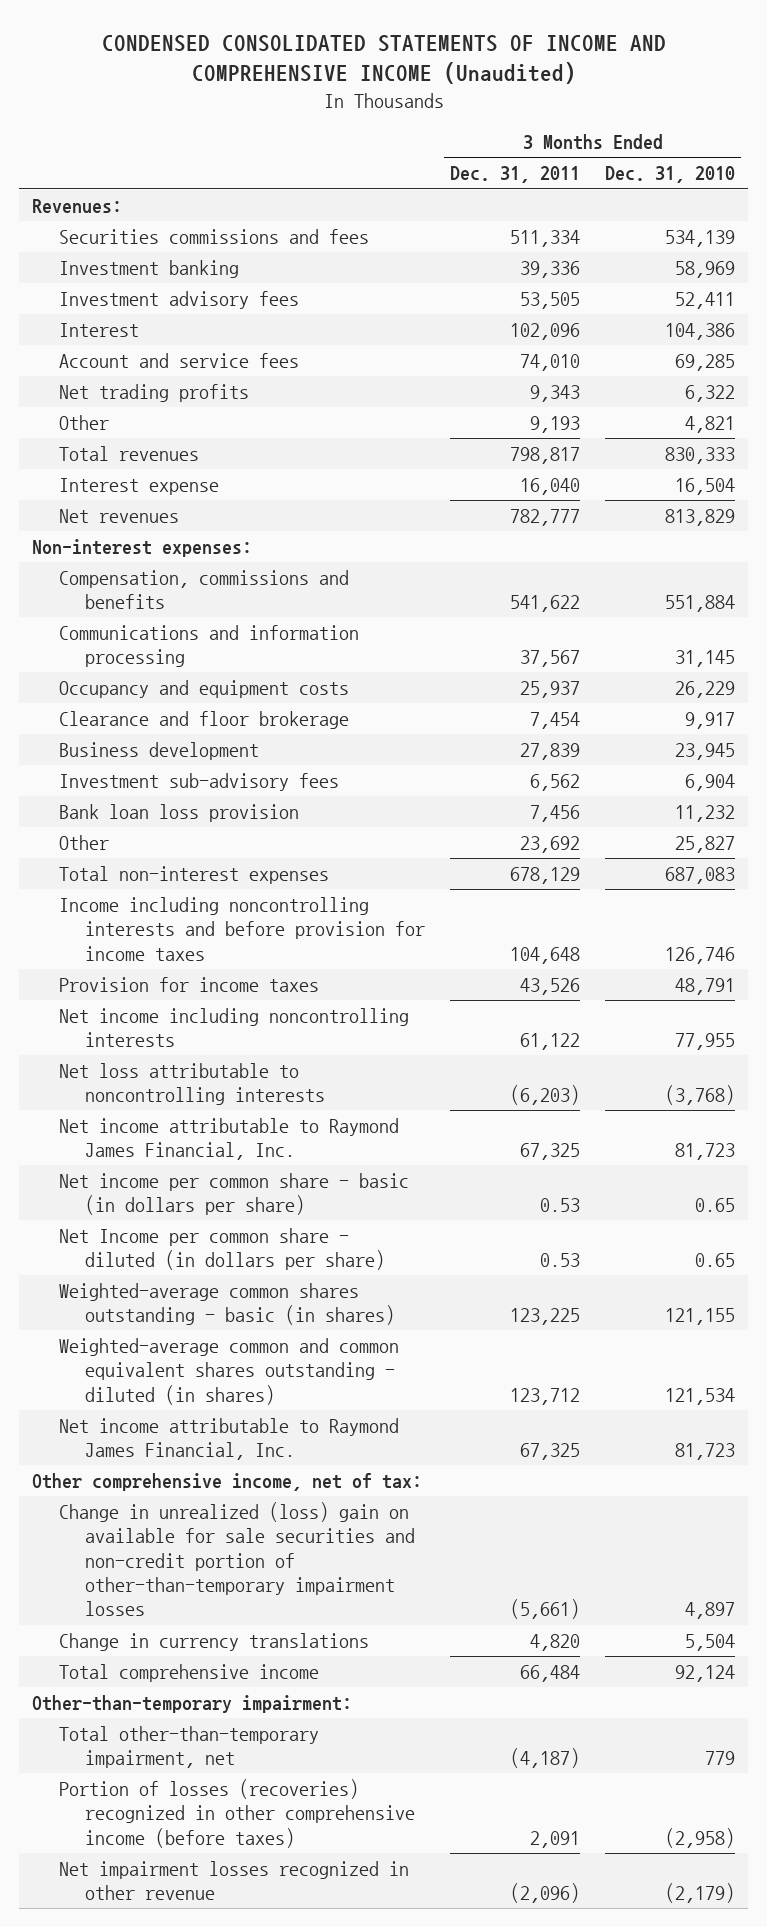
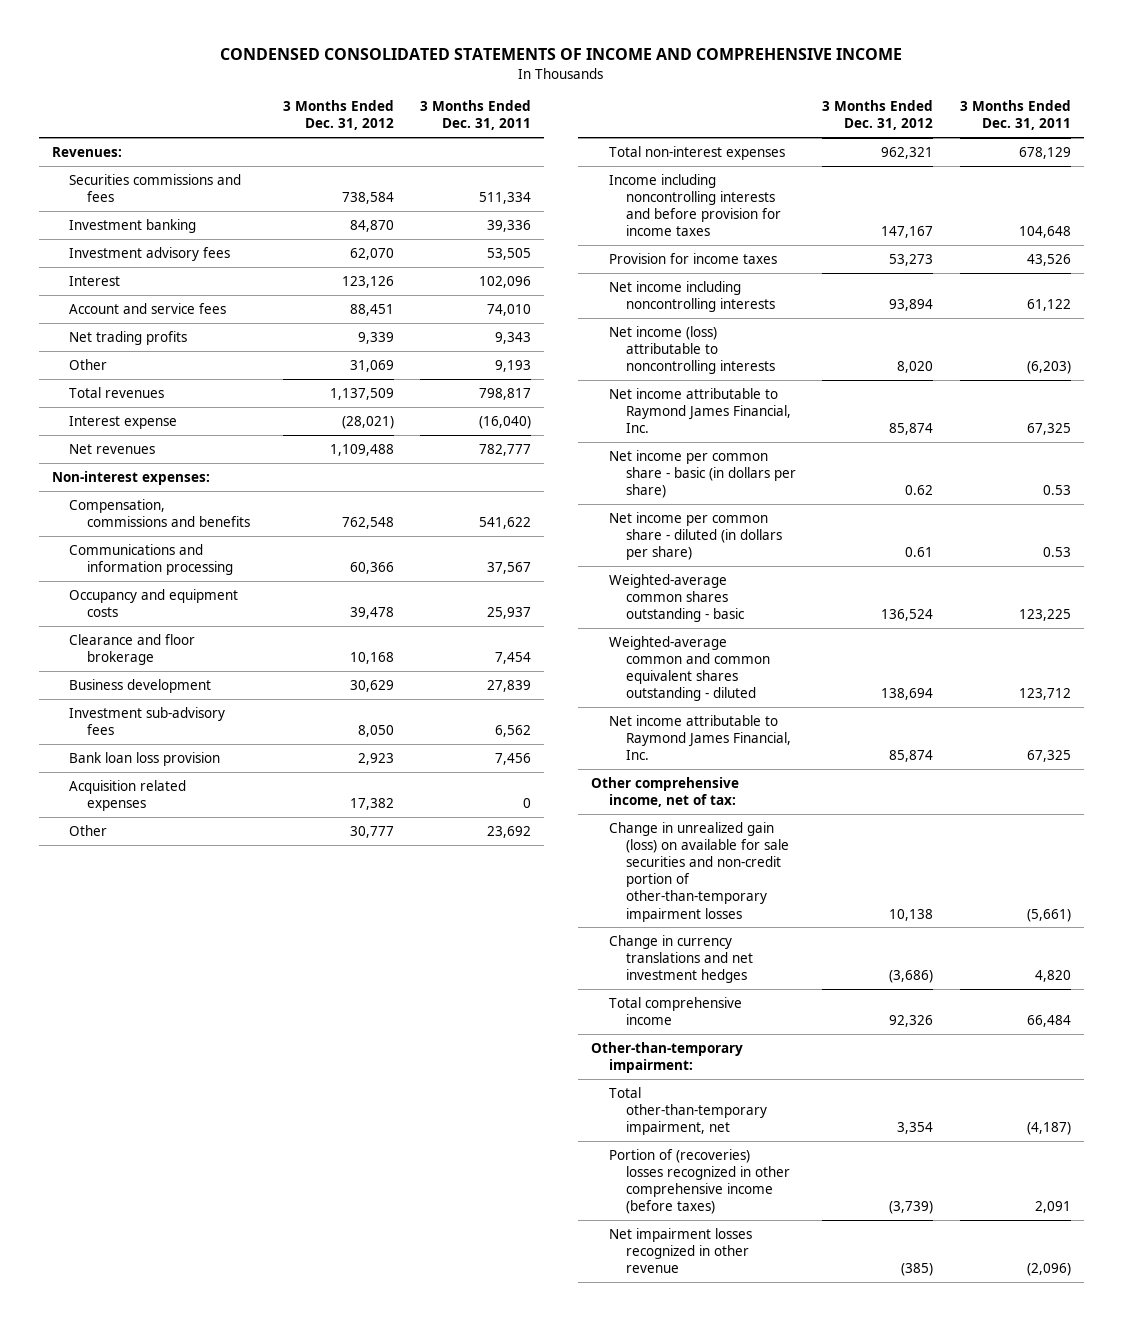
- CONDENSED CONSOLIDATED STATEMENTS OF INCOME AND COMPREHENSIVE INCOME (Unaudited)
+ CONDENSED CONSOLIDATED STATEMENTS OF INCOME AND COMPREHENSIVE INCOME
- | 3 Months Ended Dec. 31, 2011 | 3 Months Ended Dec. 31, 2010
+ | 3 Months Ended Dec. 31, 2012 | 3 Months Ended Dec. 31, 2011
- Interest expense | 16,040 | 16,504
+ Interest expense | (28,021) | (16,040)
+ Acquisition related expenses | 17,382 | 0
- Net loss attributable to noncontrolling interests | (6,203) | (3,768)
+ Net income (loss) attributable to noncontrolling interests | 8,020 | (6,203)
- Net Income per common share - diluted (in dollars per share) | 0.53 | 0.65
- Weighted-average common shares outstanding - basic (in shares) | 123,225 | 121,155
- Weighted-average common and common equivalent shares outstanding - diluted (in shares) | 123,712 | 121,534
+ Net income per common share - diluted (in dollars per share) | 0.61 | 0.53
+ Weighted-average common shares outstanding - basic | 136,524 | 123,225
+ Weighted-average common and common equivalent shares outstanding - diluted | 138,694 | 123,712
- Change in unrealized (loss) gain on available for sale securities and non-credit portion of other-than-temporary impairment losses | (5,661) | 4,897
- Change in currency translations | 4,820 | 5,504
+ Change in unrealized gain (loss) on available for sale securities and non-credit portion of other-than-temporary impairment losses | 10,138 | (5,661)
+ Change in currency translations and net investment hedges | (3,686) | 4,820
- Portion of losses (recoveries) recognized in other comprehensive income (before taxes) | 2,091 | (2,958)
+ Portion of (recoveries) losses recognized in other comprehensive income (before taxes) | (3,739) | 2,091

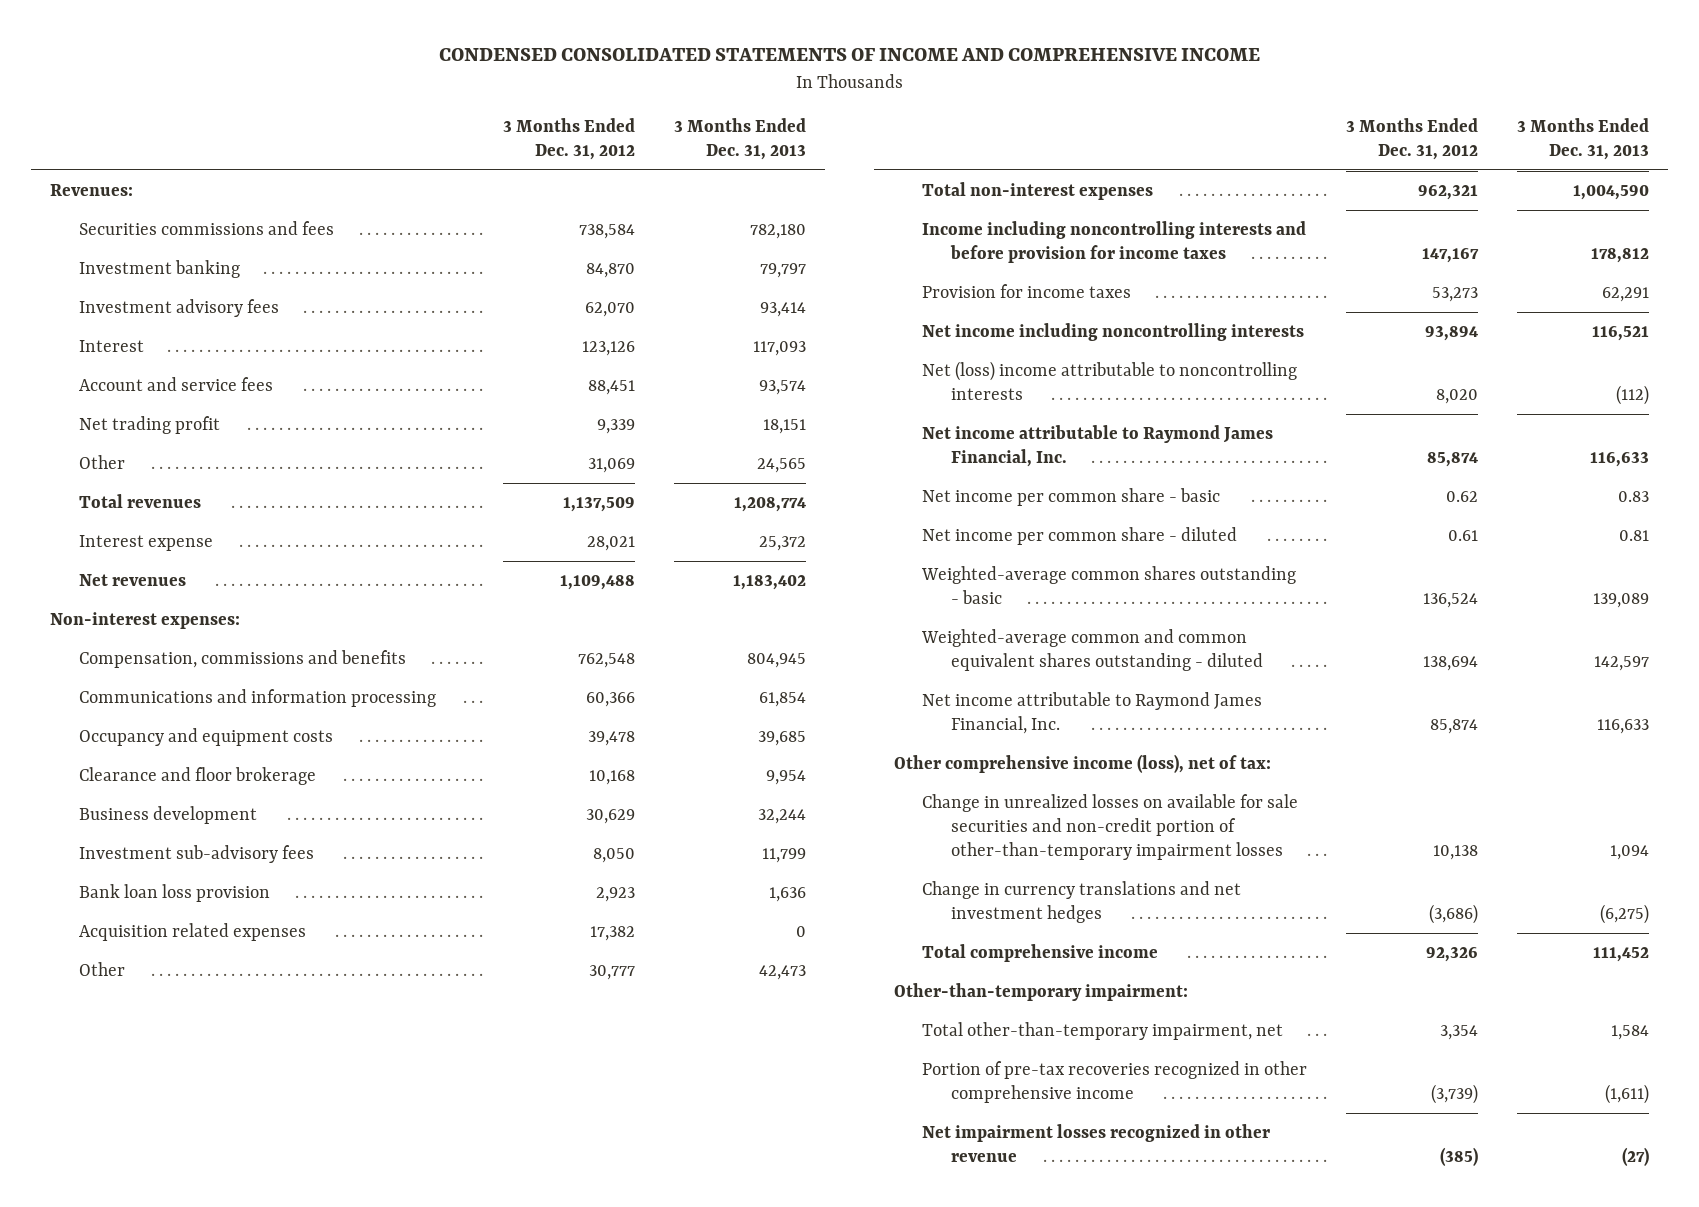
- | 3 Months Ended Dec. 31, 2012 | 3 Months Ended Dec. 31, 2011
+ | 3 Months Ended Dec. 31, 2012 | 3 Months Ended Dec. 31, 2013
- Net trading profits | 9,339 | 9,343
+ Net trading profit | 9,339 | 18,151
- Interest expense | (28,021) | (16,040)
+ Interest expense | 28,021 | 25,372
- Net income (loss) attributable to noncontrolling interests | 8,020 | (6,203)
+ Net (loss) income attributable to noncontrolling interests | 8,020 | (112)
- Net income per common share - basic (in dollars per share) | 0.62 | 0.53
- Net income per common share - diluted (in dollars per share) | 0.61 | 0.53
+ Net income per common share - basic | 0.62 | 0.83
+ Net income per common share - diluted | 0.61 | 0.81
- Other comprehensive income, net of tax:
- Change in unrealized gain (loss) on available for sale securities and non-credit portion of other-than-temporary impairment losses | 10,138 | (5,661)
+ Other comprehensive income (loss), net of tax:
+ Change in unrealized losses on available for sale securities and non-credit portion of other-than-temporary impairment losses | 10,138 | 1,094
- Portion of (recoveries) losses recognized in other comprehensive income (before taxes) | (3,739) | 2,091
+ Portion of pre-tax recoveries recognized in other comprehensive income | (3,739) | (1,611)

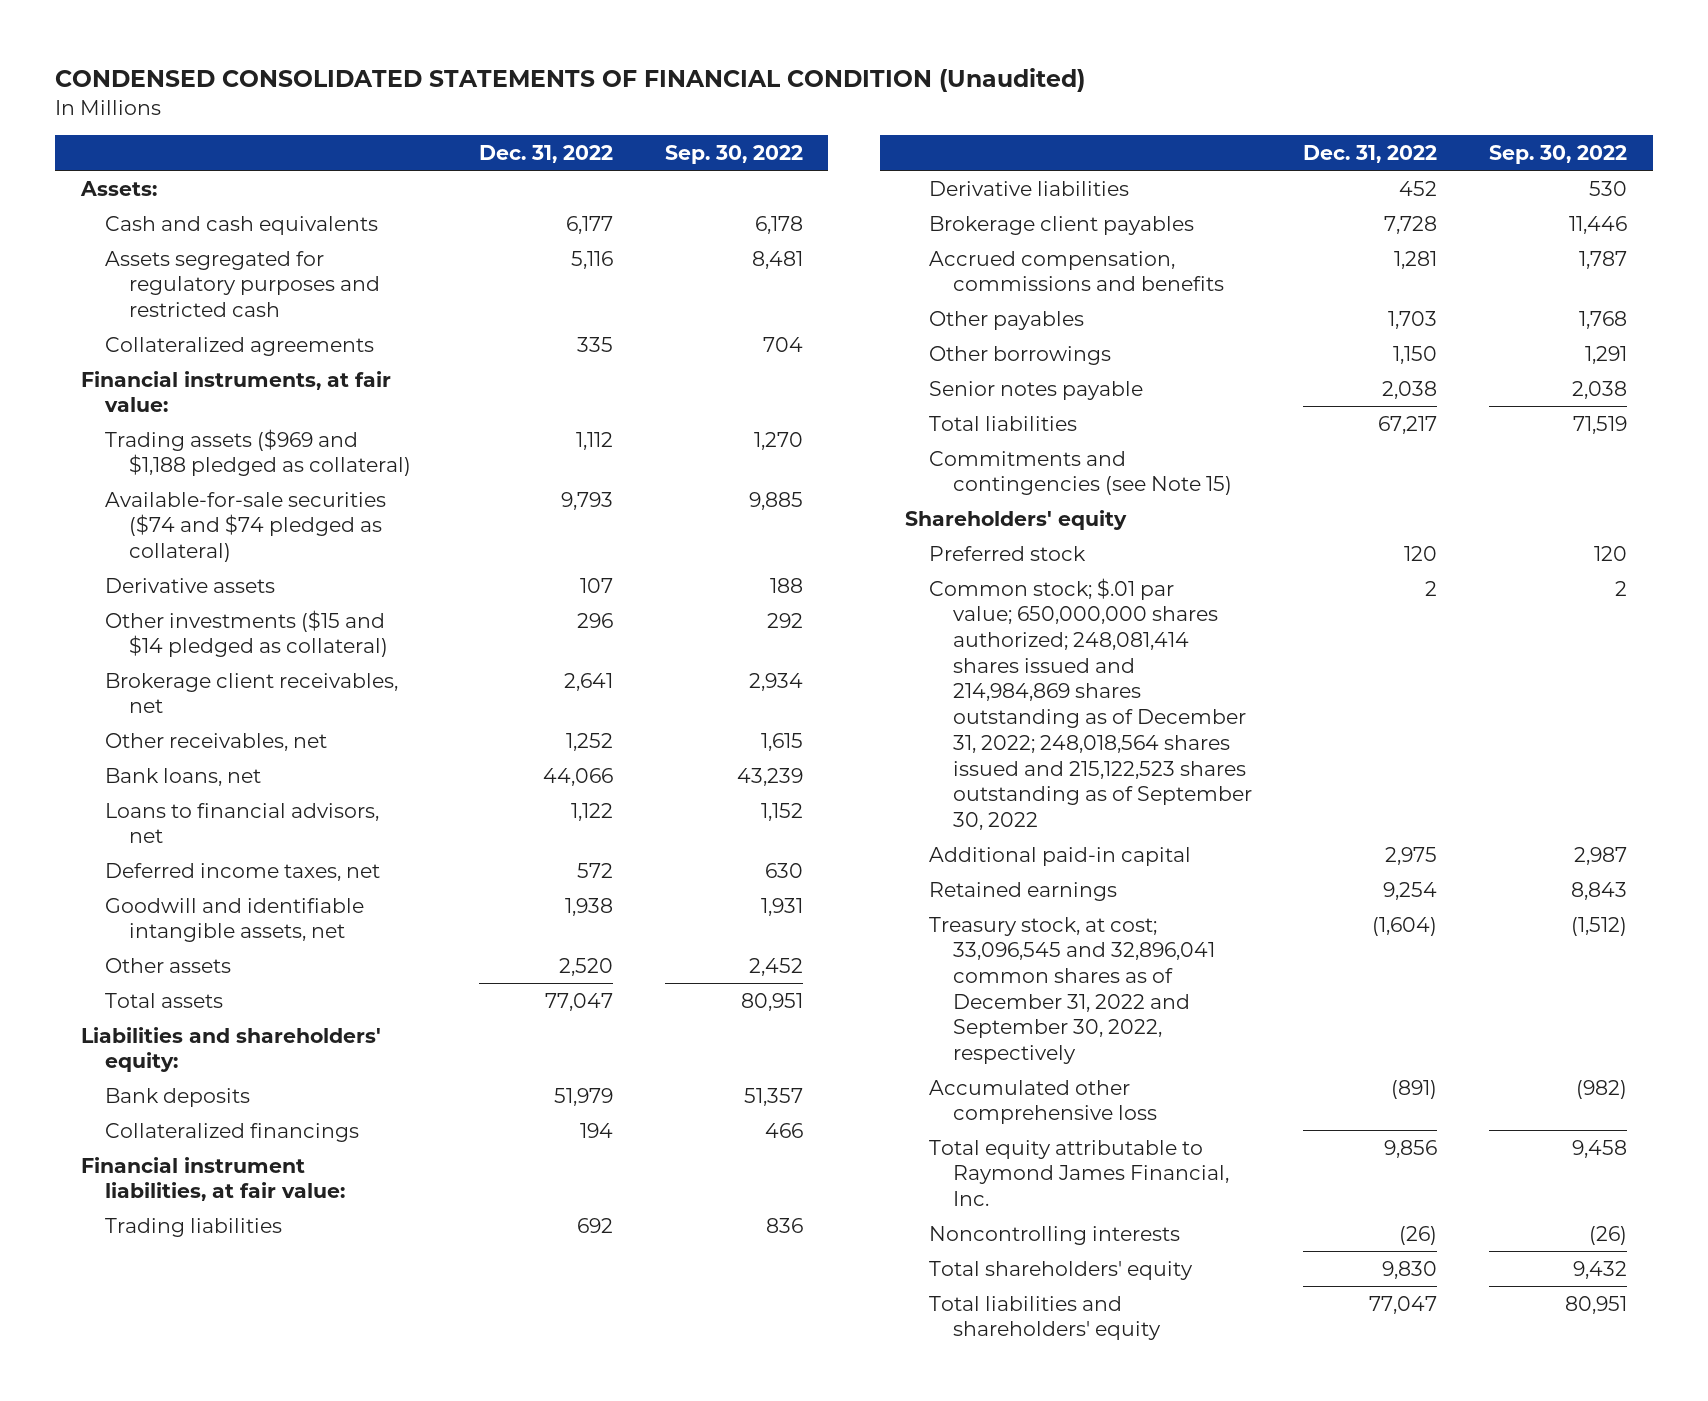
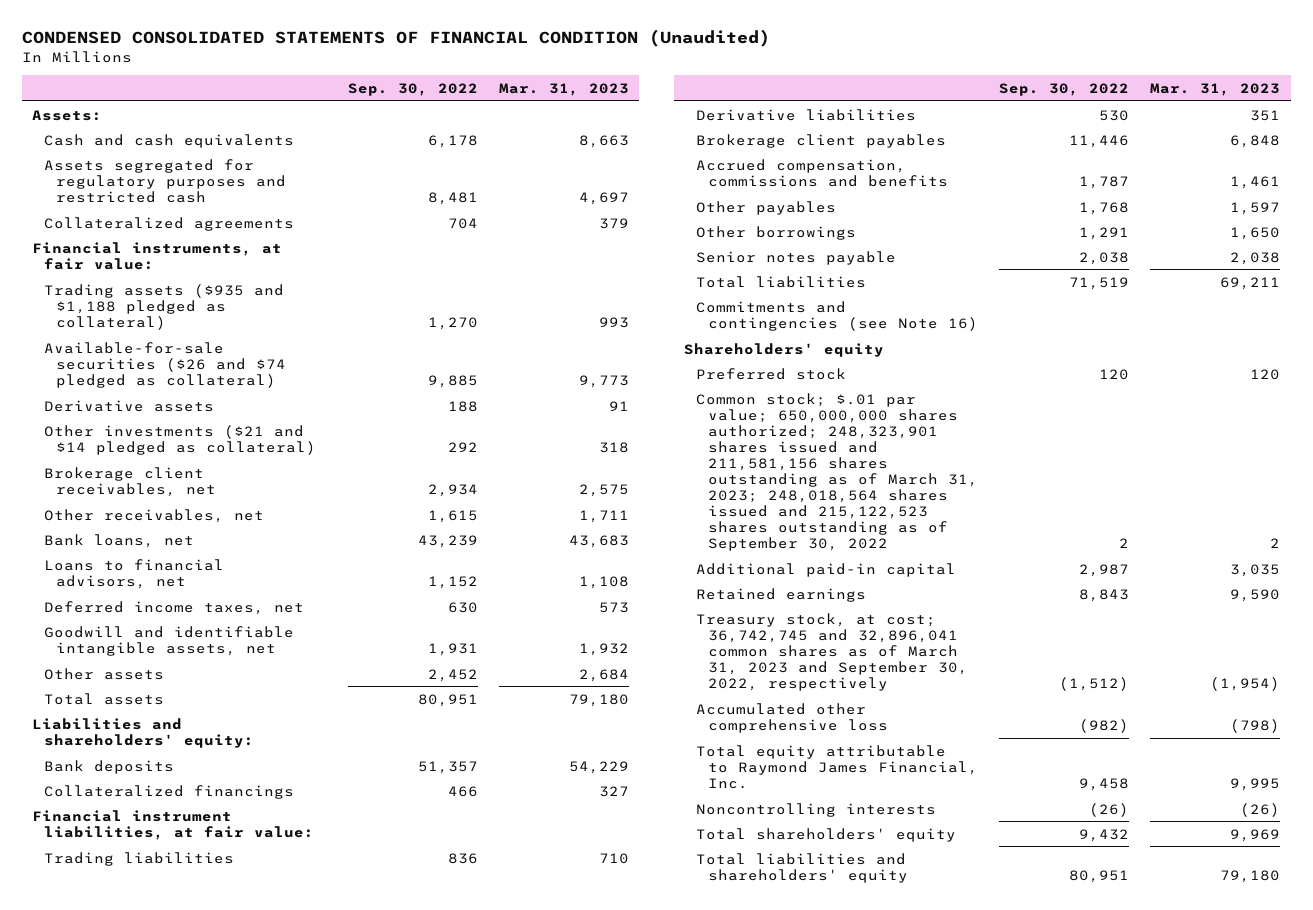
- | Dec. 31, 2022 | Sep. 30, 2022
+ | Sep. 30, 2022 | Mar. 31, 2023
- Trading assets ($969 and $1,188 pledged as collateral) | 1,112 | 1,270
- Available-for-sale securities ($74 and $74 pledged as collateral) | 9,793 | 9,885
+ Trading assets ($935 and $1,188 pledged as collateral) | 1,270 | 993
+ Available-for-sale securities ($26 and $74 pledged as collateral) | 9,885 | 9,773
- Other investments ($15 and $14 pledged as collateral) | 296 | 292
+ Other investments ($21 and $14 pledged as collateral) | 292 | 318
- Commitments and contingencies (see Note 15)
+ Commitments and contingencies (see Note 16)
- Common stock; $.01 par value; 650,000,000 shares authorized; 248,081,414 shares issued and 214,984,869 shares outstanding as of December 31, 2022; 248,018,564 shares issued and 215,122,523 shares outstanding as of September 30, 2022 | 2 | 2
+ Common stock; $.01 par value; 650,000,000 shares authorized; 248,323,901 shares issued and 211,581,156 shares outstanding as of March 31, 2023; 248,018,564 shares issued and 215,122,523 shares outstanding as of September 30, 2022 | 2 | 2
- Treasury stock, at cost; 33,096,545 and 32,896,041 common shares as of December 31, 2022 and September 30, 2022, respectively | (1,604) | (1,512)
+ Treasury stock, at cost; 36,742,745 and 32,896,041 common shares as of March 31, 2023 and September 30, 2022, respectively | (1,512) | (1,954)

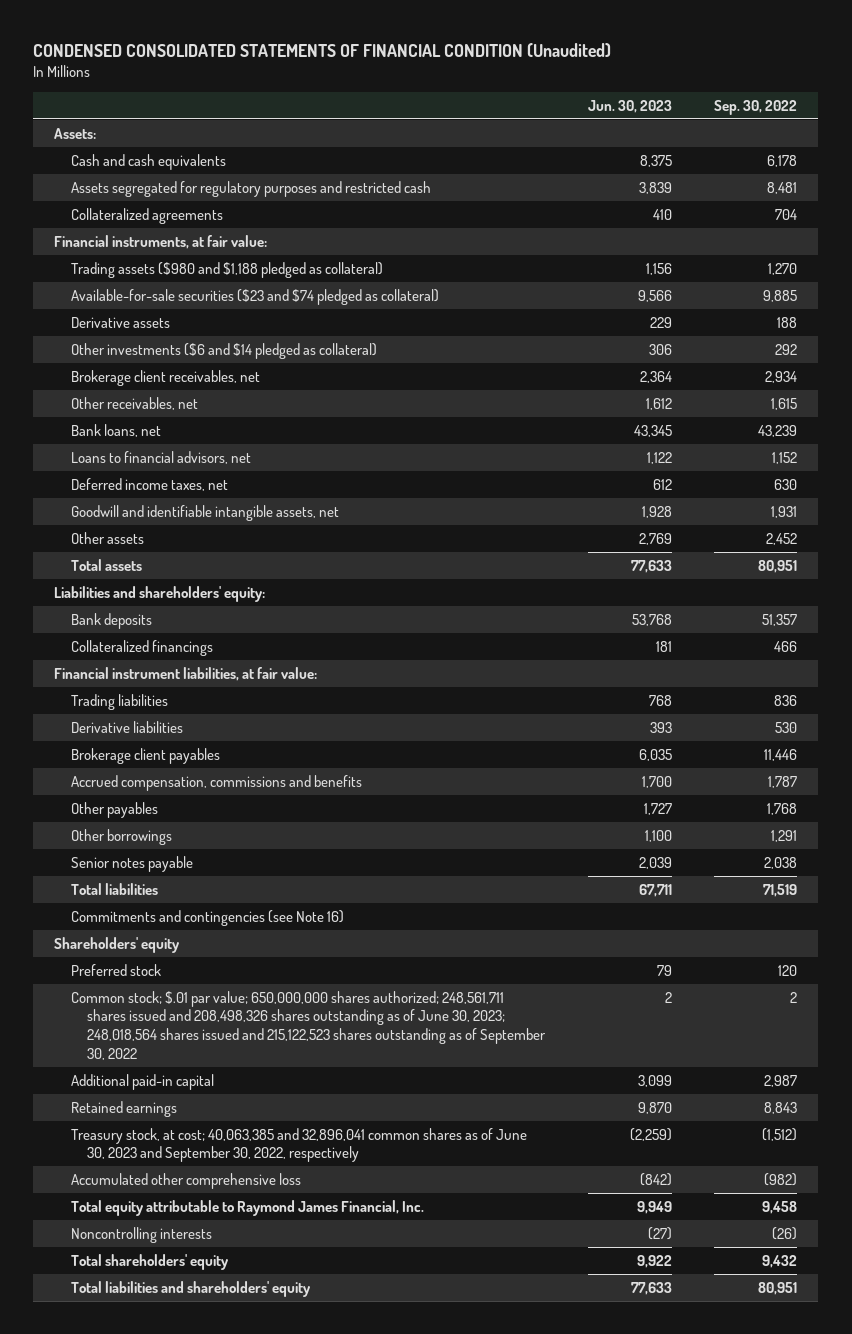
- | Sep. 30, 2022 | Mar. 31, 2023
+ | Jun. 30, 2023 | Sep. 30, 2022
- Trading assets ($935 and $1,188 pledged as collateral) | 1,270 | 993
- Available-for-sale securities ($26 and $74 pledged as collateral) | 9,885 | 9,773
+ Trading assets ($980 and $1,188 pledged as collateral) | 1,156 | 1,270
+ Available-for-sale securities ($23 and $74 pledged as collateral) | 9,566 | 9,885
- Other investments ($21 and $14 pledged as collateral) | 292 | 318
+ Other investments ($6 and $14 pledged as collateral) | 306 | 292
- Common stock; $.01 par value; 650,000,000 shares authorized; 248,323,901 shares issued and 211,581,156 shares outstanding as of March 31, 2023; 248,018,564 shares issued and 215,122,523 shares outstanding as of September 30, 2022 | 2 | 2
+ Common stock; $.01 par value; 650,000,000 shares authorized; 248,561,711 shares issued and 208,498,326 shares outstanding as of June 30, 2023; 248,018,564 shares issued and 215,122,523 shares outstanding as of September 30, 2022 | 2 | 2
- Treasury stock, at cost; 36,742,745 and 32,896,041 common shares as of March 31, 2023 and September 30, 2022, respectively | (1,512) | (1,954)
+ Treasury stock, at cost; 40,063,385 and 32,896,041 common shares as of June 30, 2023 and September 30, 2022, respectively | (2,259) | (1,512)

